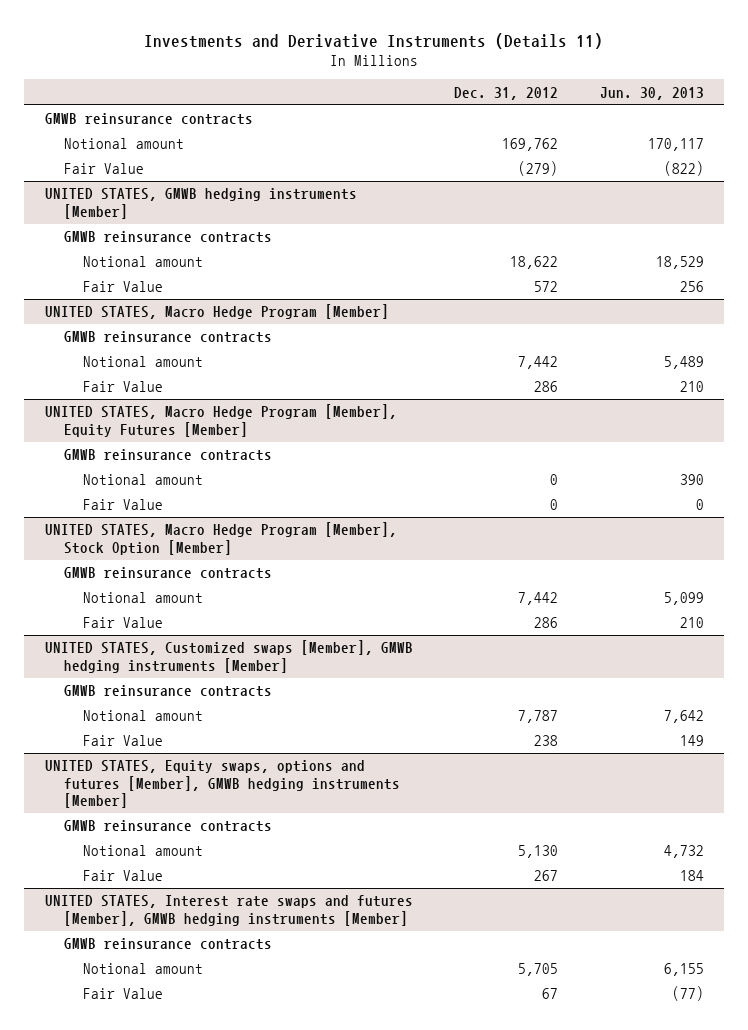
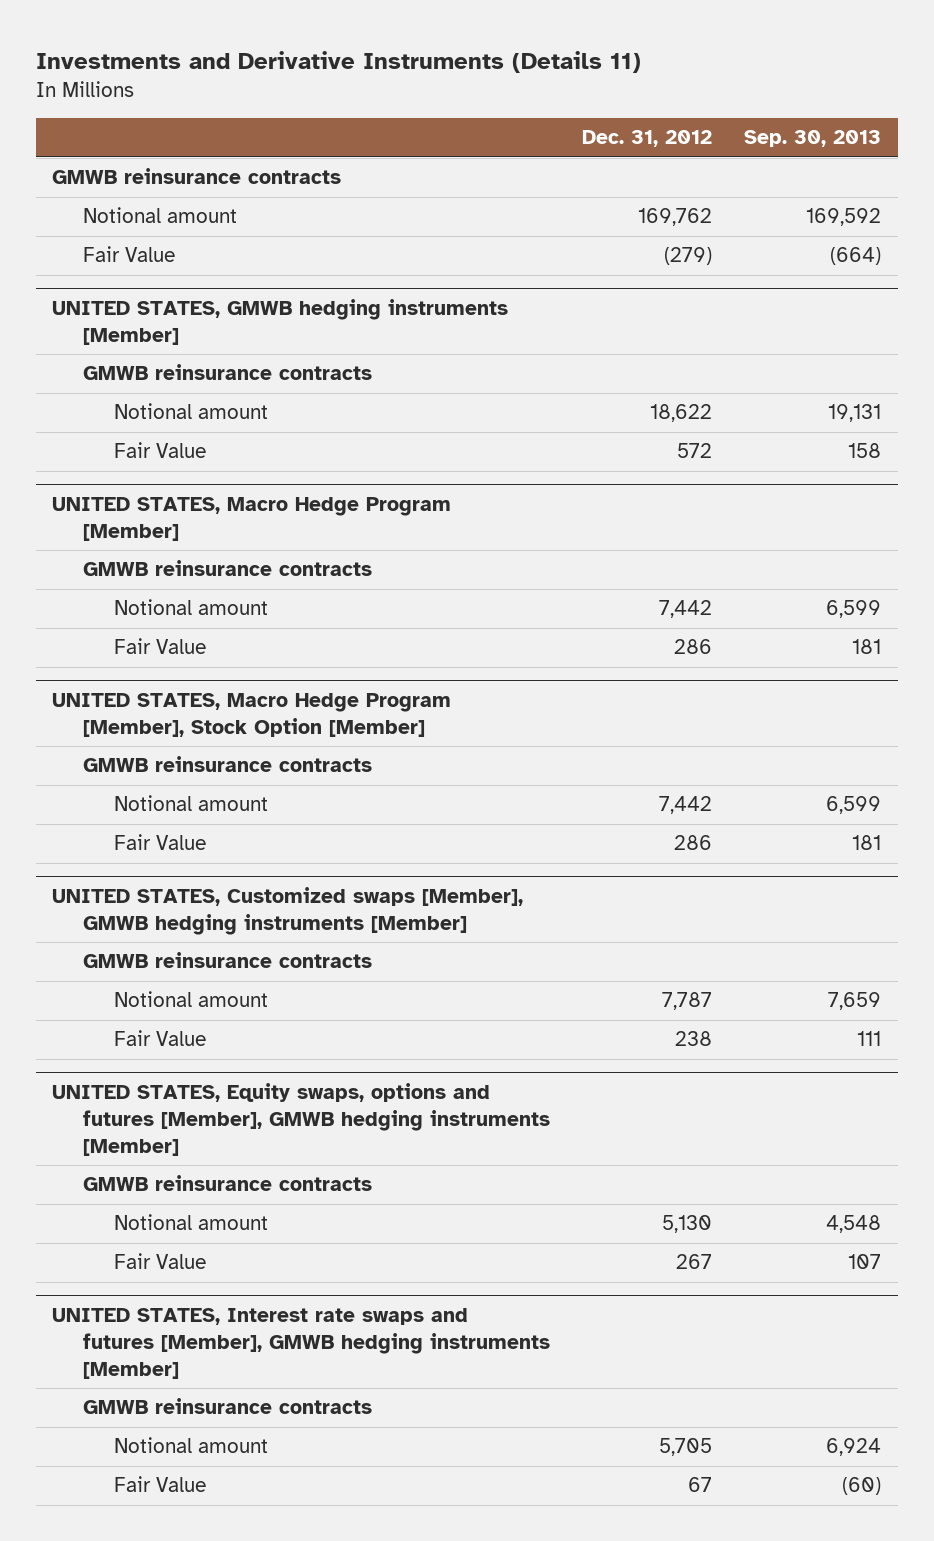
- | Dec. 31, 2012 | Jun. 30, 2013
+ | Dec. 31, 2012 | Sep. 30, 2013
- UNITED STATES, Macro Hedge Program [Member], Equity Futures [Member]
- GMWB reinsurance contracts
- Notional amount | 0 | 390
- Fair Value | 0 | 0

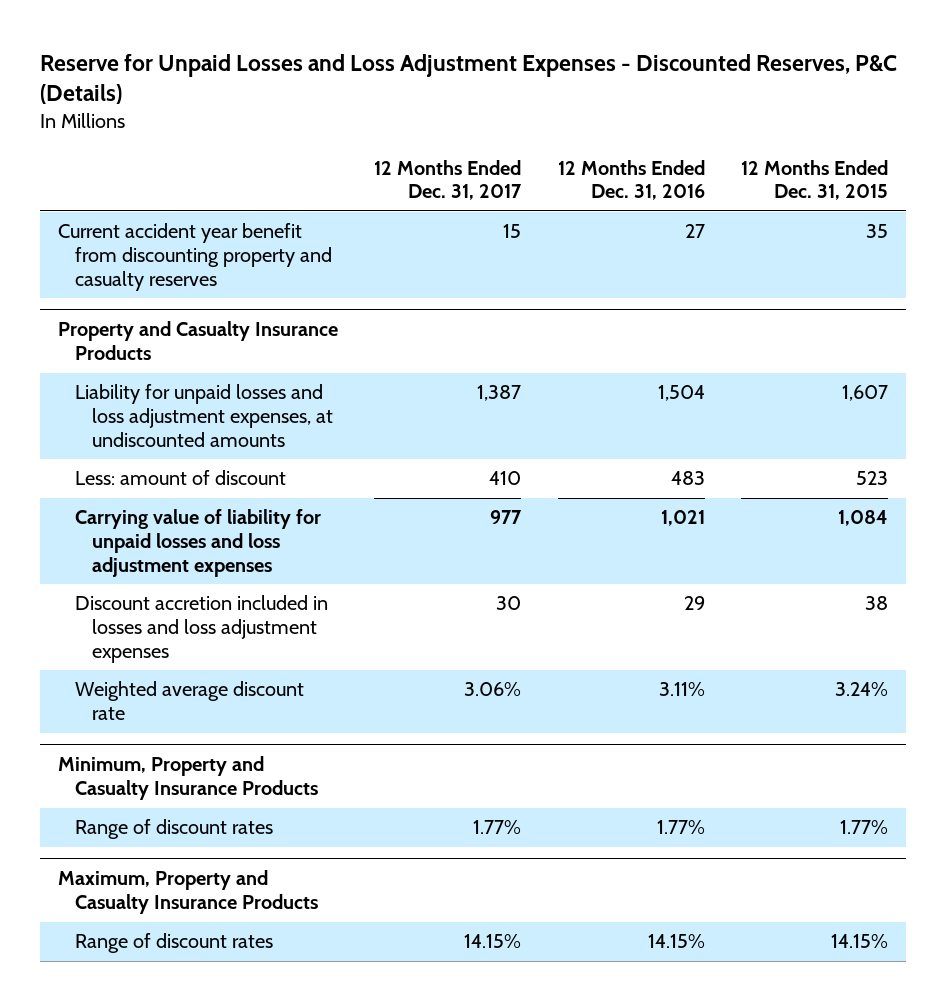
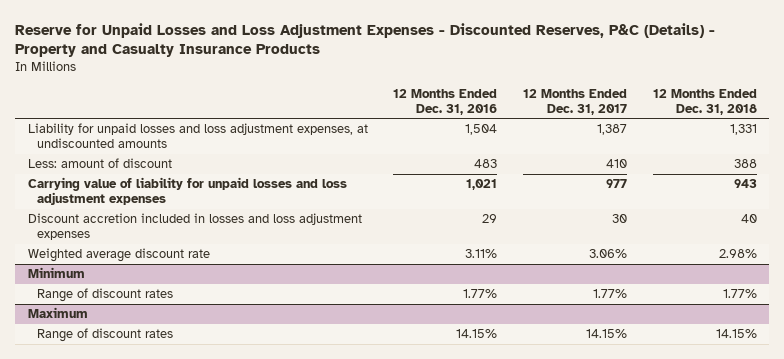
- Reserve for Unpaid Losses and Loss Adjustment Expenses - Discounted Reserves, P&C (Details)
+ Reserve for Unpaid Losses and Loss Adjustment Expenses - Discounted Reserves, P&C (Details) - Property and Casualty Insurance Products
- | 12 Months Ended Dec. 31, 2017 | 12 Months Ended Dec. 31, 2016 | 12 Months Ended Dec. 31, 2015
+ | 12 Months Ended Dec. 31, 2016 | 12 Months Ended Dec. 31, 2017 | 12 Months Ended Dec. 31, 2018
- Current accident year benefit from discounting property and casualty reserves | 15 | 27 | 35
- Property and Casualty Insurance Products
- Minimum, Property and Casualty Insurance Products
+ Minimum
- Maximum, Property and Casualty Insurance Products
+ Maximum

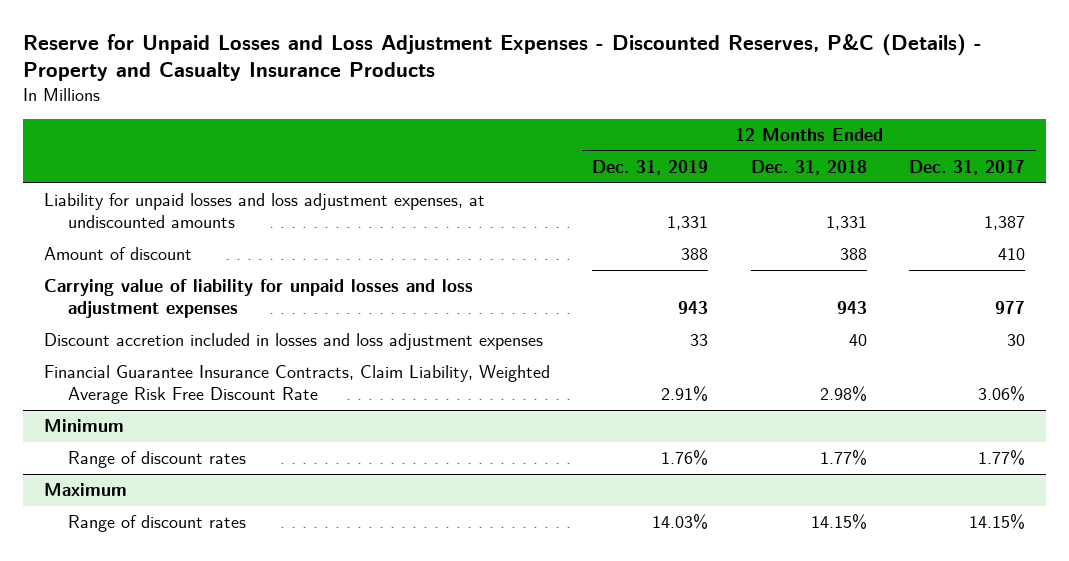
- | 12 Months Ended Dec. 31, 2016 | 12 Months Ended Dec. 31, 2017 | 12 Months Ended Dec. 31, 2018
+ | 12 Months Ended Dec. 31, 2019 | 12 Months Ended Dec. 31, 2018 | 12 Months Ended Dec. 31, 2017
- Less: amount of discount | 483 | 410 | 388
+ Amount of discount | 388 | 388 | 410
- Weighted average discount rate | 3.11% | 3.06% | 2.98%
+ Financial Guarantee Insurance Contracts, Claim Liability, Weighted Average Risk Free Discount Rate | 2.91% | 2.98% | 3.06%

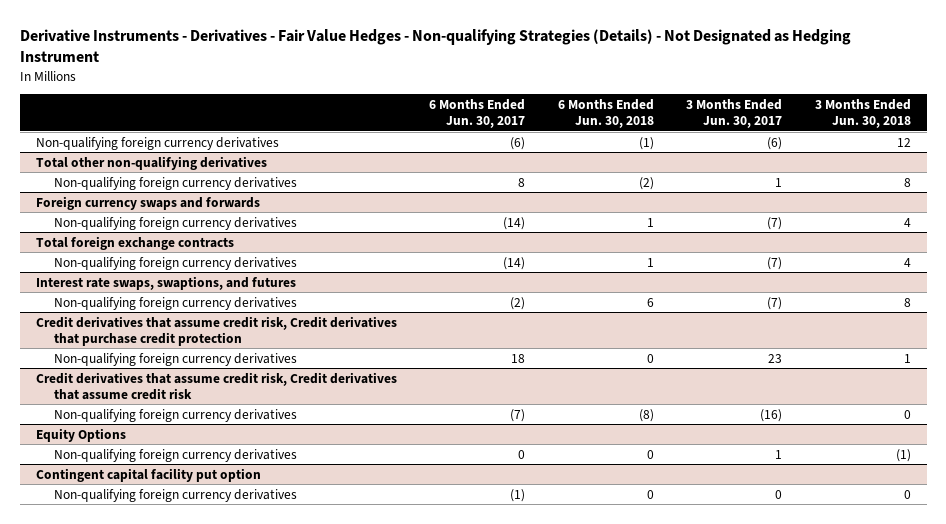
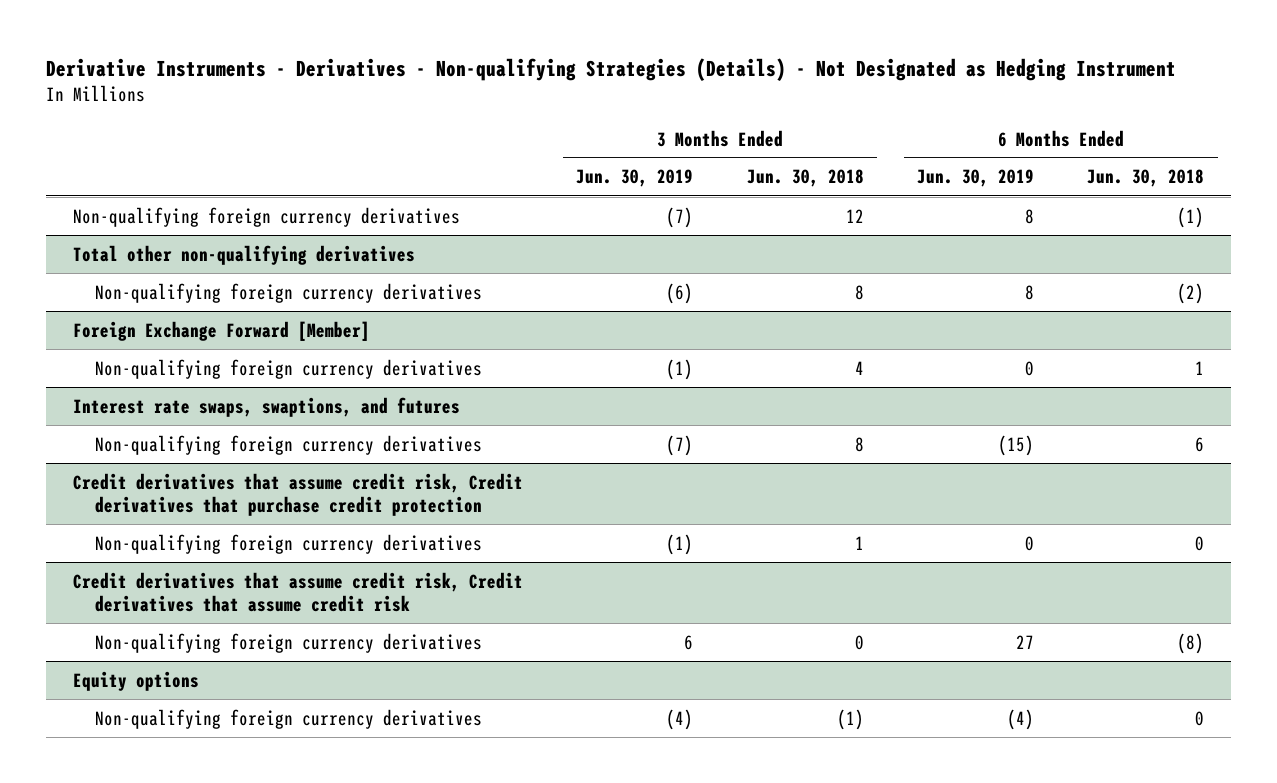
- Derivative Instruments - Derivatives - Fair Value Hedges - Non-qualifying Strategies (Details) - Not Designated as Hedging Instrument
+ Derivative Instruments - Derivatives - Non-qualifying Strategies (Details) - Not Designated as Hedging Instrument
- | 6 Months Ended Jun. 30, 2017 | 6 Months Ended Jun. 30, 2018 | 3 Months Ended Jun. 30, 2017 | 3 Months Ended Jun. 30, 2018
+ | 3 Months Ended Jun. 30, 2019 | 3 Months Ended Jun. 30, 2018 | 6 Months Ended Jun. 30, 2019 | 6 Months Ended Jun. 30, 2018
- Foreign currency swaps and forwards
- Non-qualifying foreign currency derivatives | (14) | 1 | (7) | 4
- Total foreign exchange contracts
+ Foreign Exchange Forward [Member]
- Equity Options
+ Equity options
- Contingent capital facility put option
- Non-qualifying foreign currency derivatives | (1) | 0 | 0 | 0

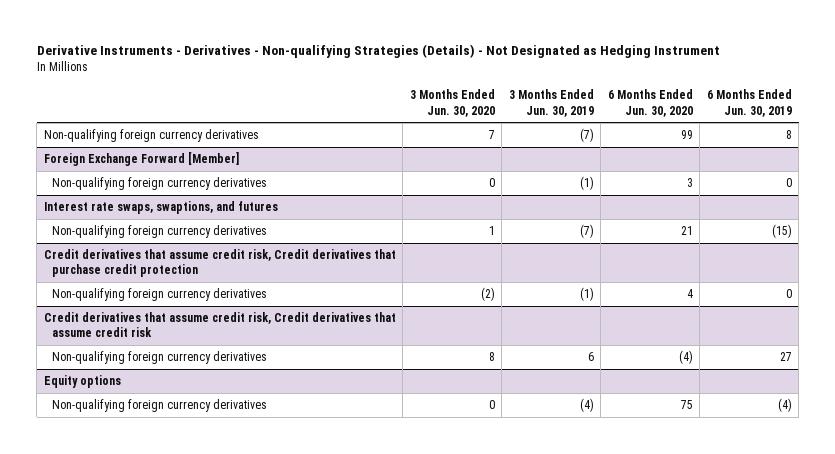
- | 3 Months Ended Jun. 30, 2019 | 3 Months Ended Jun. 30, 2018 | 6 Months Ended Jun. 30, 2019 | 6 Months Ended Jun. 30, 2018
+ | 3 Months Ended Jun. 30, 2020 | 3 Months Ended Jun. 30, 2019 | 6 Months Ended Jun. 30, 2020 | 6 Months Ended Jun. 30, 2019
- Total other non-qualifying derivatives
- Non-qualifying foreign currency derivatives | (6) | 8 | 8 | (2)

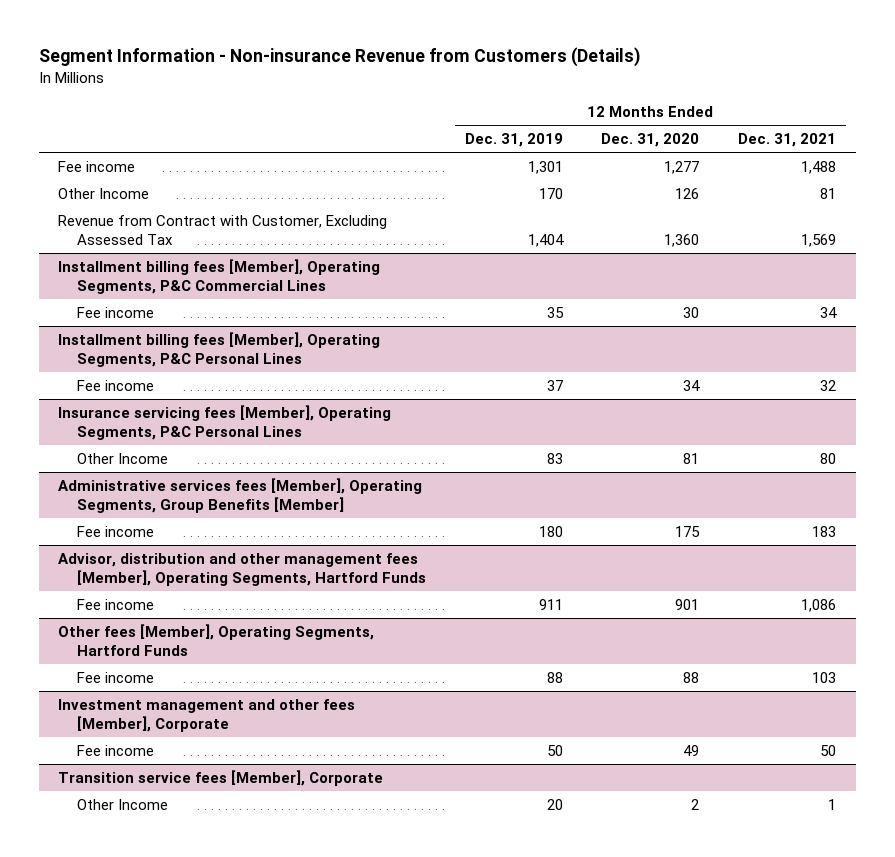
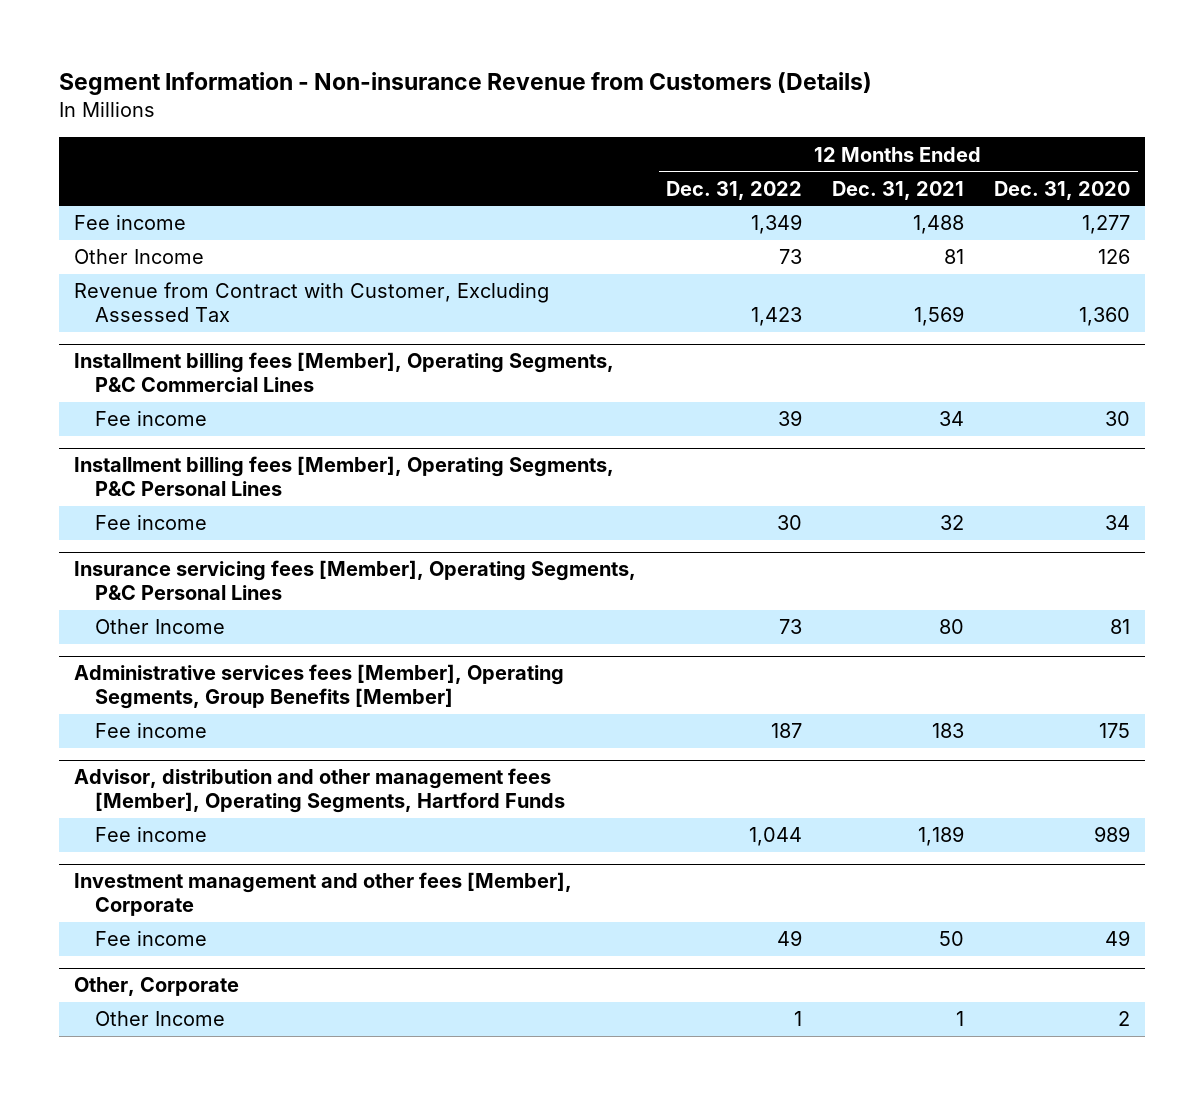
- | 12 Months Ended Dec. 31, 2019 | 12 Months Ended Dec. 31, 2020 | 12 Months Ended Dec. 31, 2021
+ | 12 Months Ended Dec. 31, 2022 | 12 Months Ended Dec. 31, 2021 | 12 Months Ended Dec. 31, 2020
@ Advisor, distribution and other management fees [Member], Operating Segments, Hartford Funds
- Fee income | 911 | 901 | 1,086
- Other fees [Member], Operating Segments, Hartford Funds
- Fee income | 88 | 88 | 103
@ Advisor, distribution and other management fees [Member], Operating Segments, Hartford Funds
+ Fee income | 1,044 | 1,189 | 989
- Transition service fees [Member], Corporate
+ Other, Corporate

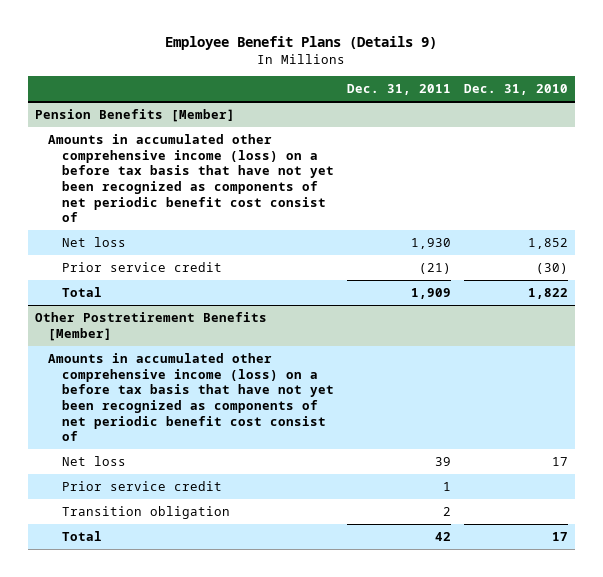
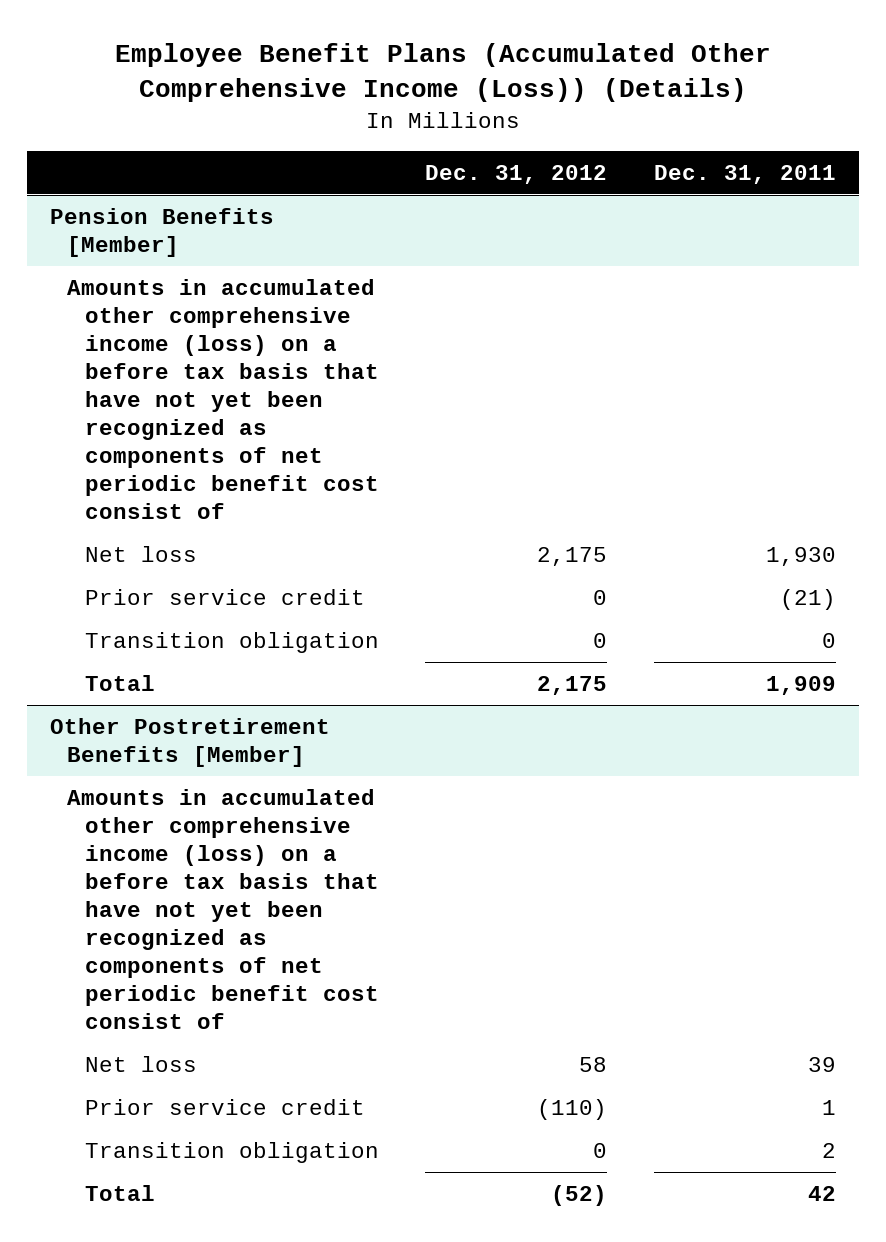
- Employee Benefit Plans (Details 9)
+ Employee Benefit Plans (Accumulated Other Comprehensive Income (Loss)) (Details)
- | Dec. 31, 2011 | Dec. 31, 2010
+ | Dec. 31, 2012 | Dec. 31, 2011
@ Pension Benefits [Member]
+ Transition obligation | 0 | 0

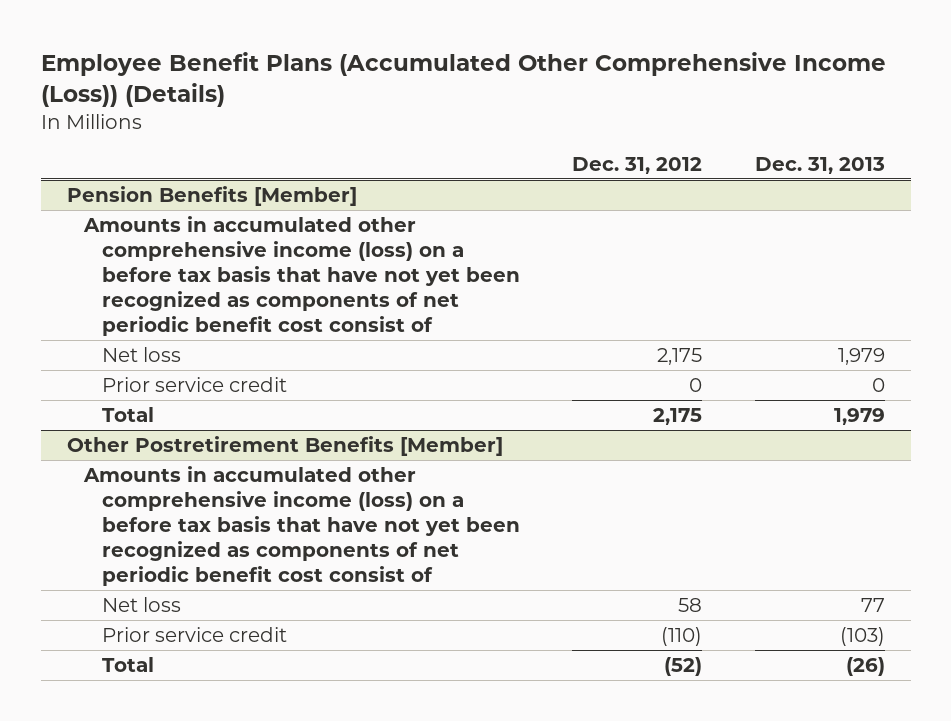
- | Dec. 31, 2012 | Dec. 31, 2011
+ | Dec. 31, 2012 | Dec. 31, 2013
@ Pension Benefits [Member]
- Transition obligation | 0 | 0
@ Other Postretirement Benefits [Member]
- Transition obligation | 0 | 2

